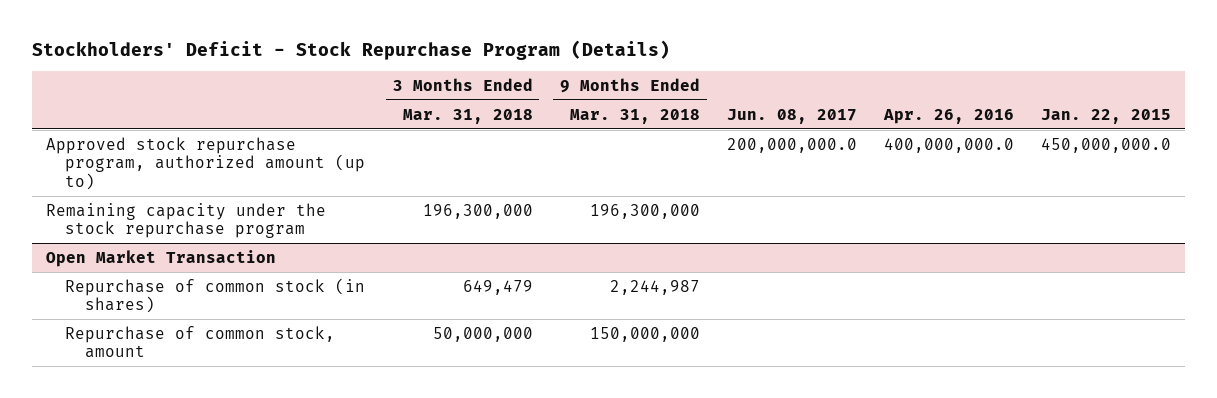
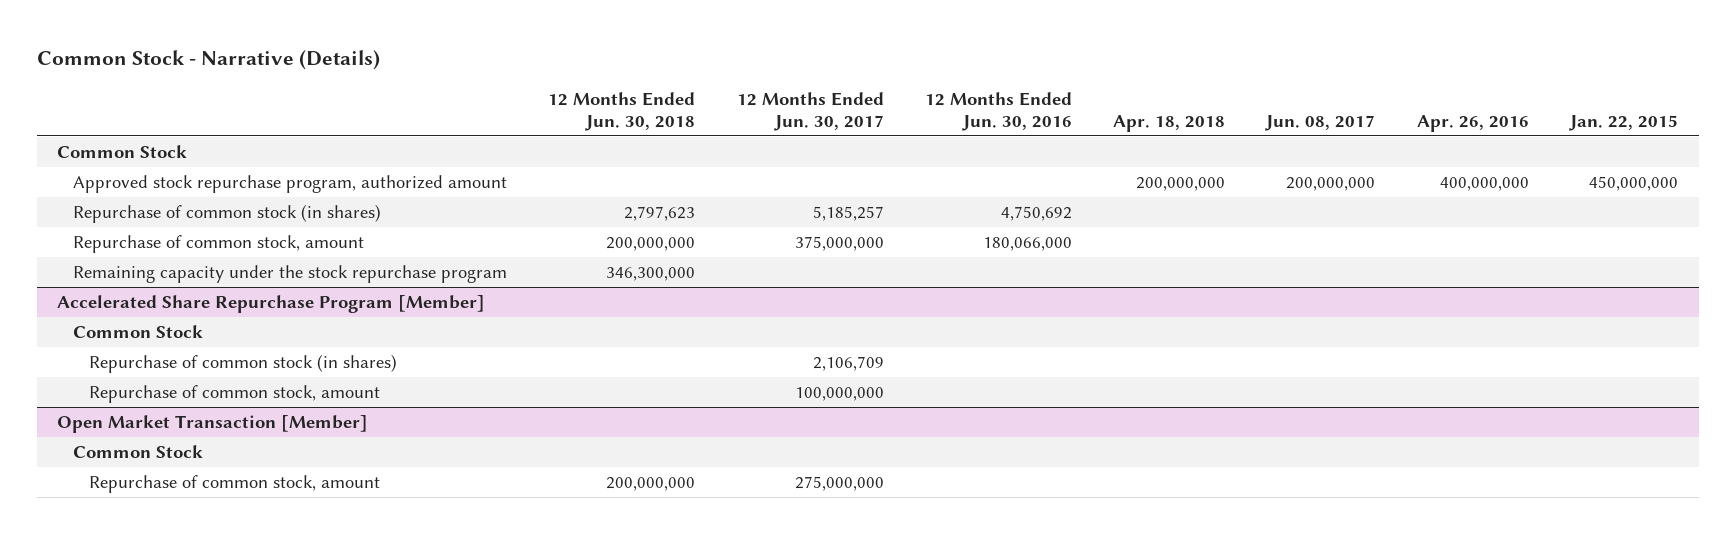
- Stockholders' Deficit - Stock Repurchase Program (Details)
+ Common Stock - Narrative (Details)
- | 3 Months Ended Mar. 31, 2018 | 9 Months Ended Mar. 31, 2018 | Jun. 08, 2017 | Apr. 26, 2016 | Jan. 22, 2015
+ | 12 Months Ended Jun. 30, 2018 | 12 Months Ended Jun. 30, 2017 | 12 Months Ended Jun. 30, 2016 | Apr. 18, 2018 | Jun. 08, 2017 | Apr. 26, 2016 | Jan. 22, 2015
- Approved stock repurchase program, authorized amount (up to) | | | 200,000,000.0 | 400,000,000.0 | 450,000,000.0
+ Common Stock
+ Approved stock repurchase program, authorized amount | | | | 200,000,000 | 200,000,000 | 400,000,000 | 450,000,000
+ Repurchase of common stock (in shares) | 2,797,623 | 5,185,257 | 4,750,692 | | | |
+ Repurchase of common stock, amount | 200,000,000 | 375,000,000 | 180,066,000 | | | |
- Open Market Transaction
- Repurchase of common stock (in shares) | 649,479 | 2,244,987 | | |
+ Accelerated Share Repurchase Program [Member]
+ Common Stock
+ Repurchase of common stock (in shares) | | 2,106,709 | | | | |
+ Repurchase of common stock, amount | | 100,000,000 | | | | |
+ Open Market Transaction [Member]
+ Common Stock

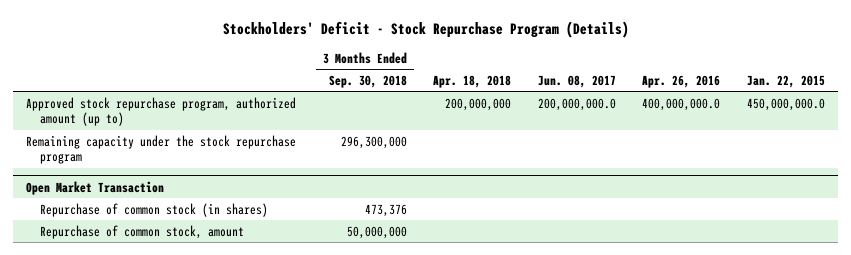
- Common Stock - Narrative (Details)
+ Stockholders' Deficit - Stock Repurchase Program (Details)
- | 12 Months Ended Jun. 30, 2018 | 12 Months Ended Jun. 30, 2017 | 12 Months Ended Jun. 30, 2016 | Apr. 18, 2018 | Jun. 08, 2017 | Apr. 26, 2016 | Jan. 22, 2015
+ | 3 Months Ended Sep. 30, 2018 | Apr. 18, 2018 | Jun. 08, 2017 | Apr. 26, 2016 | Jan. 22, 2015
- Common Stock
- Approved stock repurchase program, authorized amount | | | | 200,000,000 | 200,000,000 | 400,000,000 | 450,000,000
- Repurchase of common stock (in shares) | 2,797,623 | 5,185,257 | 4,750,692 | | | |
- Repurchase of common stock, amount | 200,000,000 | 375,000,000 | 180,066,000 | | | |
+ Approved stock repurchase program, authorized amount (up to) | | 200,000,000 | 200,000,000.0 | 400,000,000.0 | 450,000,000.0
- Accelerated Share Repurchase Program [Member]
- Common Stock
- Repurchase of common stock (in shares) | | 2,106,709 | | | | |
- Repurchase of common stock, amount | | 100,000,000 | | | | |
- Open Market Transaction [Member]
- Common Stock
+ Open Market Transaction
+ Repurchase of common stock (in shares) | 473,376 | | | |

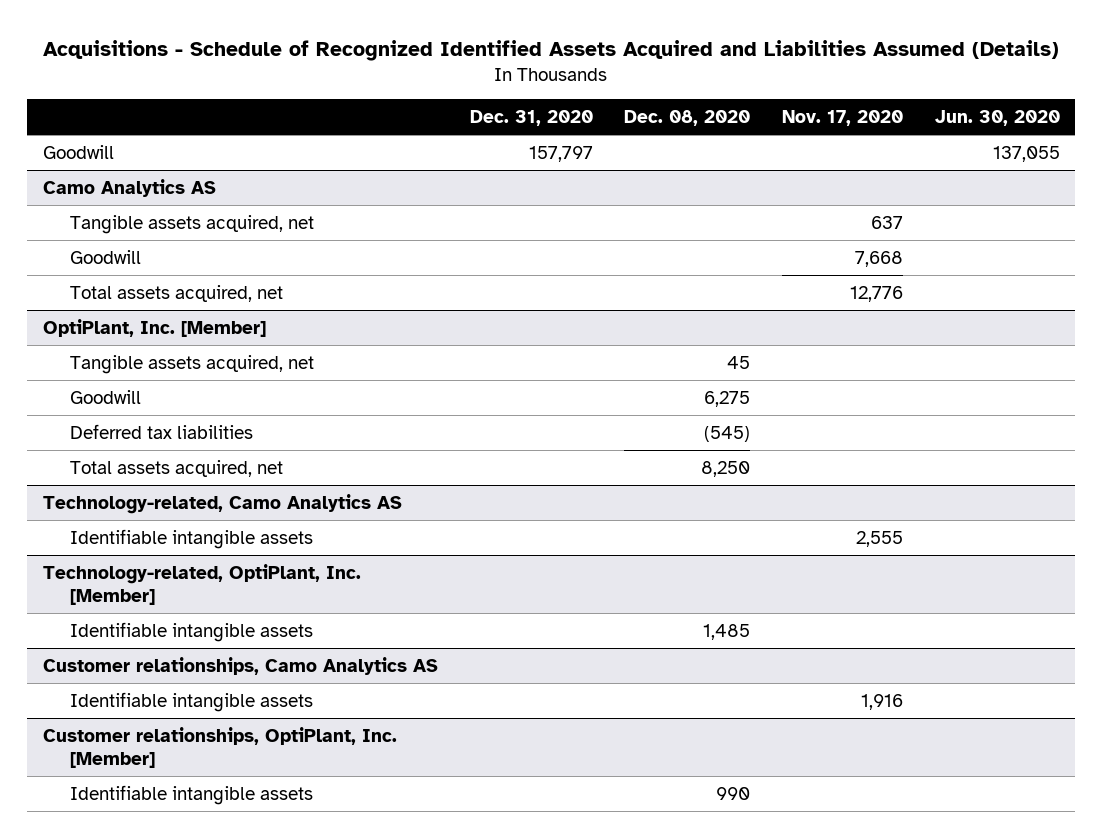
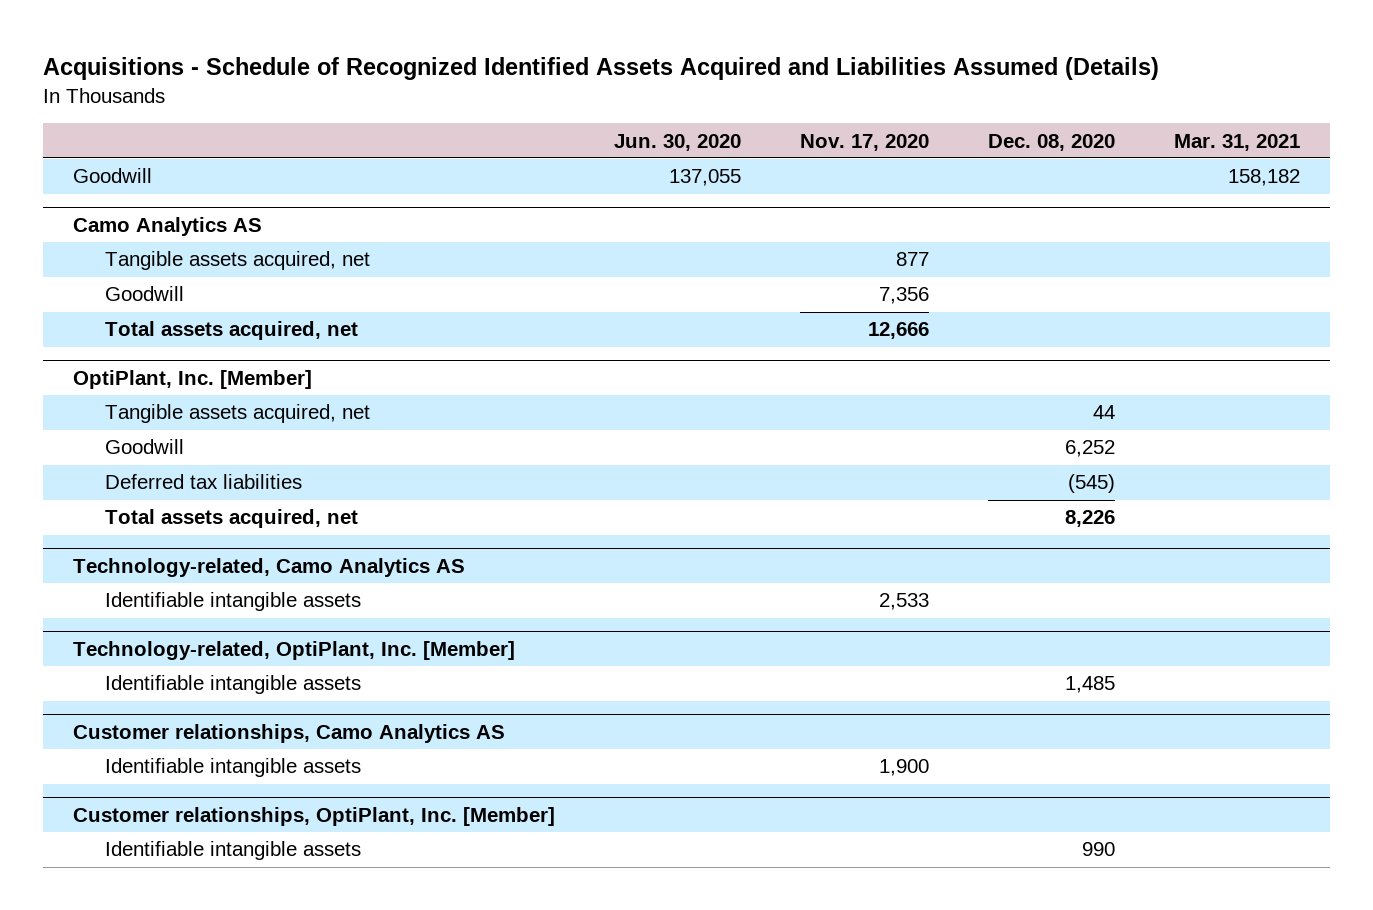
- | Dec. 31, 2020 | Dec. 08, 2020 | Nov. 17, 2020 | Jun. 30, 2020
+ | Jun. 30, 2020 | Nov. 17, 2020 | Dec. 08, 2020 | Mar. 31, 2021
@ Camo Analytics AS
- Tangible assets acquired, net | | | 637 |
- Goodwill | | | 7,668 |
- Total assets acquired, net | | | 12,776 |
+ Tangible assets acquired, net | | 877 | |
+ Goodwill | | 7,356 | |
+ Total assets acquired, net | | 12,666 | |
@ OptiPlant, Inc. [Member]
- Tangible assets acquired, net | | 45 | |
- Goodwill | | 6,275 | |
+ Tangible assets acquired, net | | | 44 |
+ Goodwill | | | 6,252 |
- Total assets acquired, net | | 8,250 | |
+ Total assets acquired, net | | | 8,226 |
@ Technology-related, Camo Analytics AS
- Identifiable intangible assets | | | 2,555 |
+ Identifiable intangible assets | | 2,533 | |
@ Customer relationships, Camo Analytics AS
- Identifiable intangible assets | | | 1,916 |
+ Identifiable intangible assets | | 1,900 | |

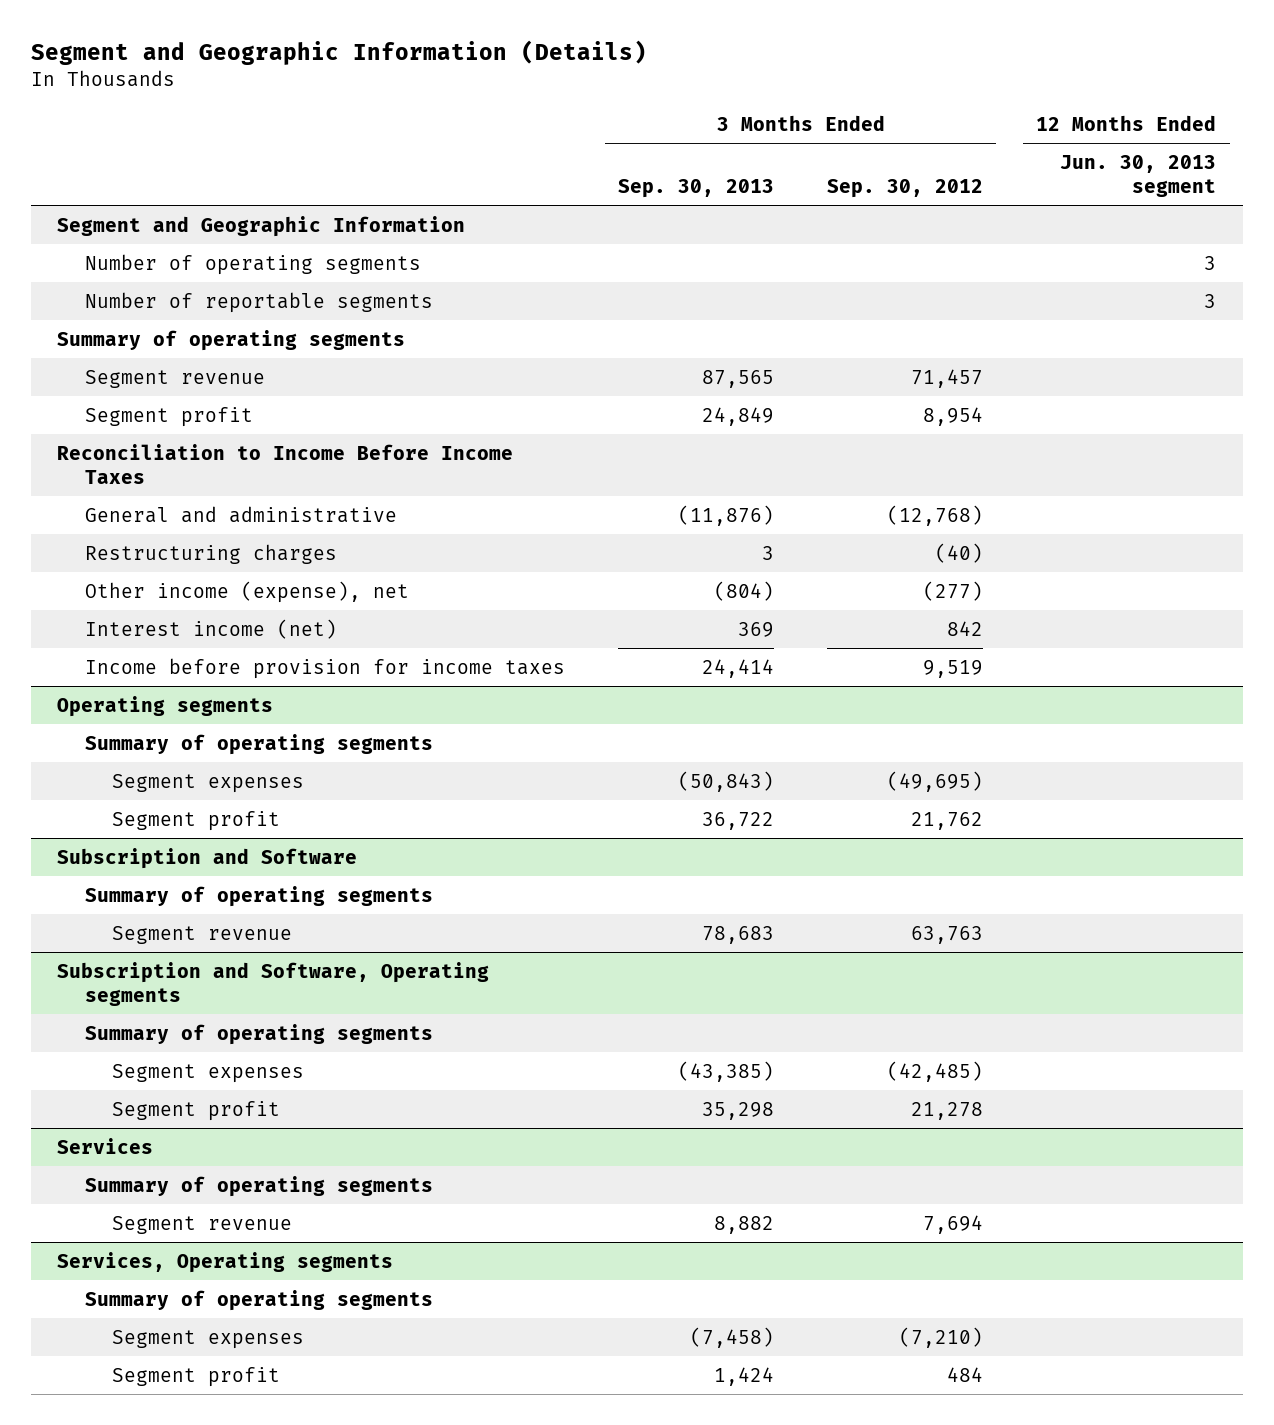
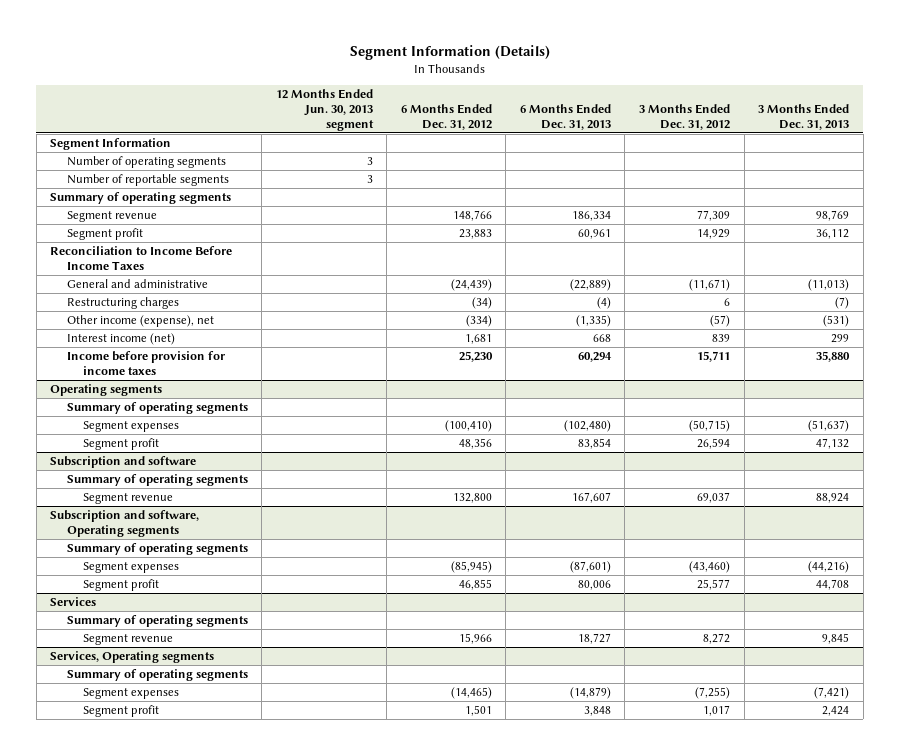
- Segment and Geographic Information (Details)
+ Segment Information (Details)
- | 3 Months Ended Sep. 30, 2013 | 3 Months Ended Sep. 30, 2012 | 12 Months Ended Jun. 30, 2013 segment
+ | 12 Months Ended Jun. 30, 2013 segment | 6 Months Ended Dec. 31, 2012 | 6 Months Ended Dec. 31, 2013 | 3 Months Ended Dec. 31, 2012 | 3 Months Ended Dec. 31, 2013
- Segment and Geographic Information
+ Segment Information
- Subscription and Software
+ Subscription and software
- Subscription and Software, Operating segments
+ Subscription and software, Operating segments

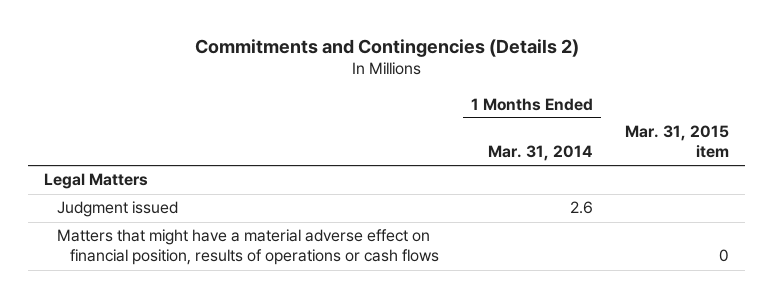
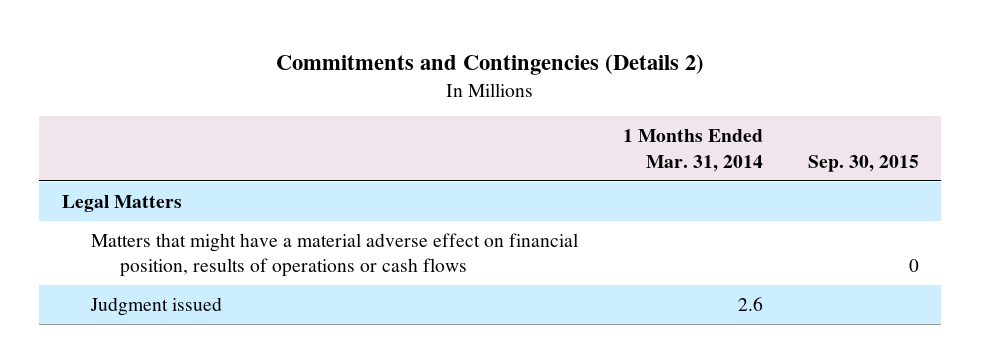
- | 1 Months Ended Mar. 31, 2014 | Mar. 31, 2015 item
+ | 1 Months Ended Mar. 31, 2014 | Sep. 30, 2015
moved down: Judgment issued | 2.6 |

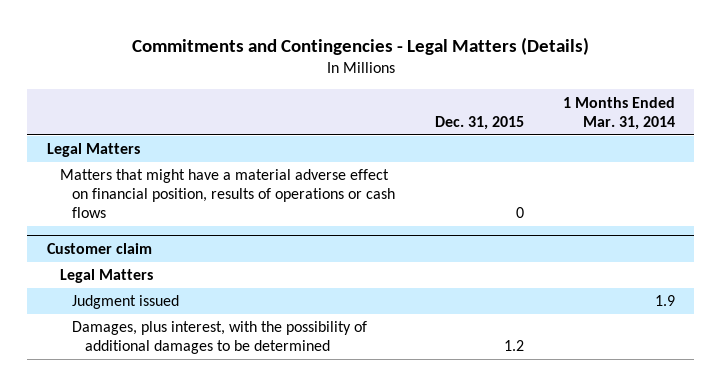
- Commitments and Contingencies (Details 2)
+ Commitments and Contingencies - Legal Matters (Details)
- | 1 Months Ended Mar. 31, 2014 | Sep. 30, 2015
+ | Dec. 31, 2015 | 1 Months Ended Mar. 31, 2014
- Judgment issued | 2.6 |
+ Customer claim
+ Legal Matters
+ Judgment issued | | 1.9
+ Damages, plus interest, with the possibility of additional damages to be determined | 1.2 |

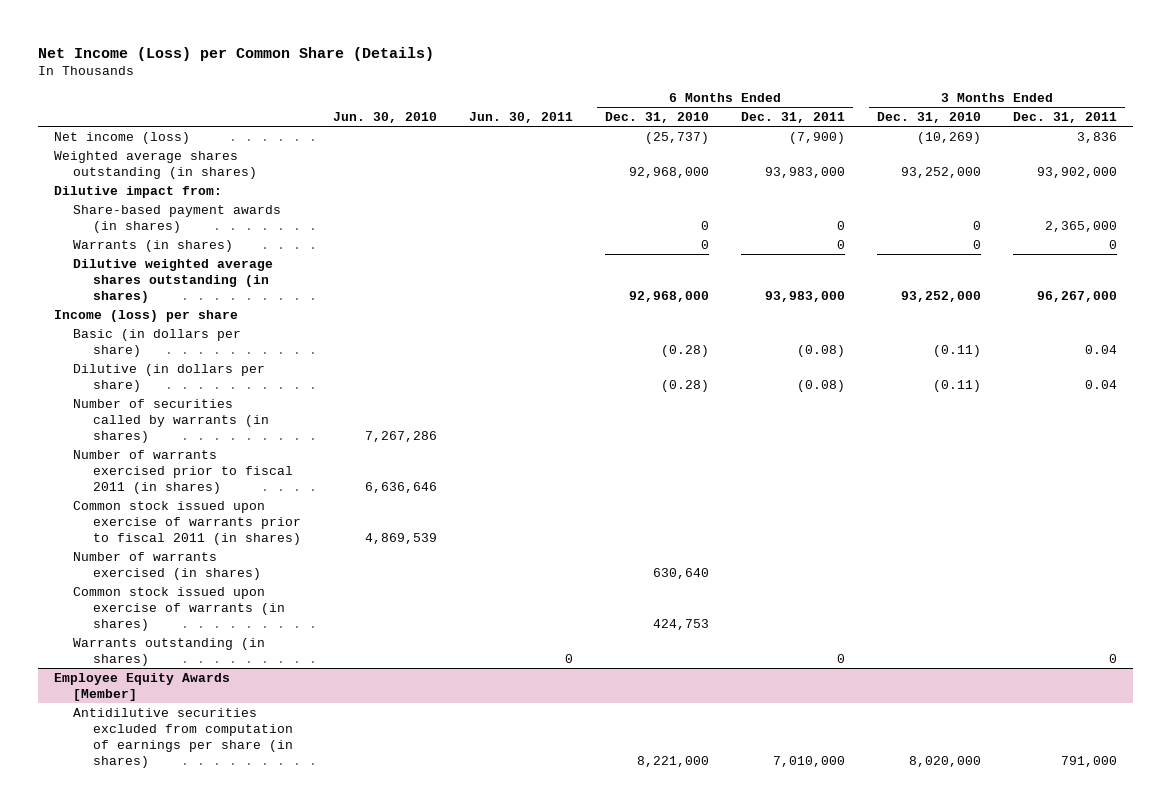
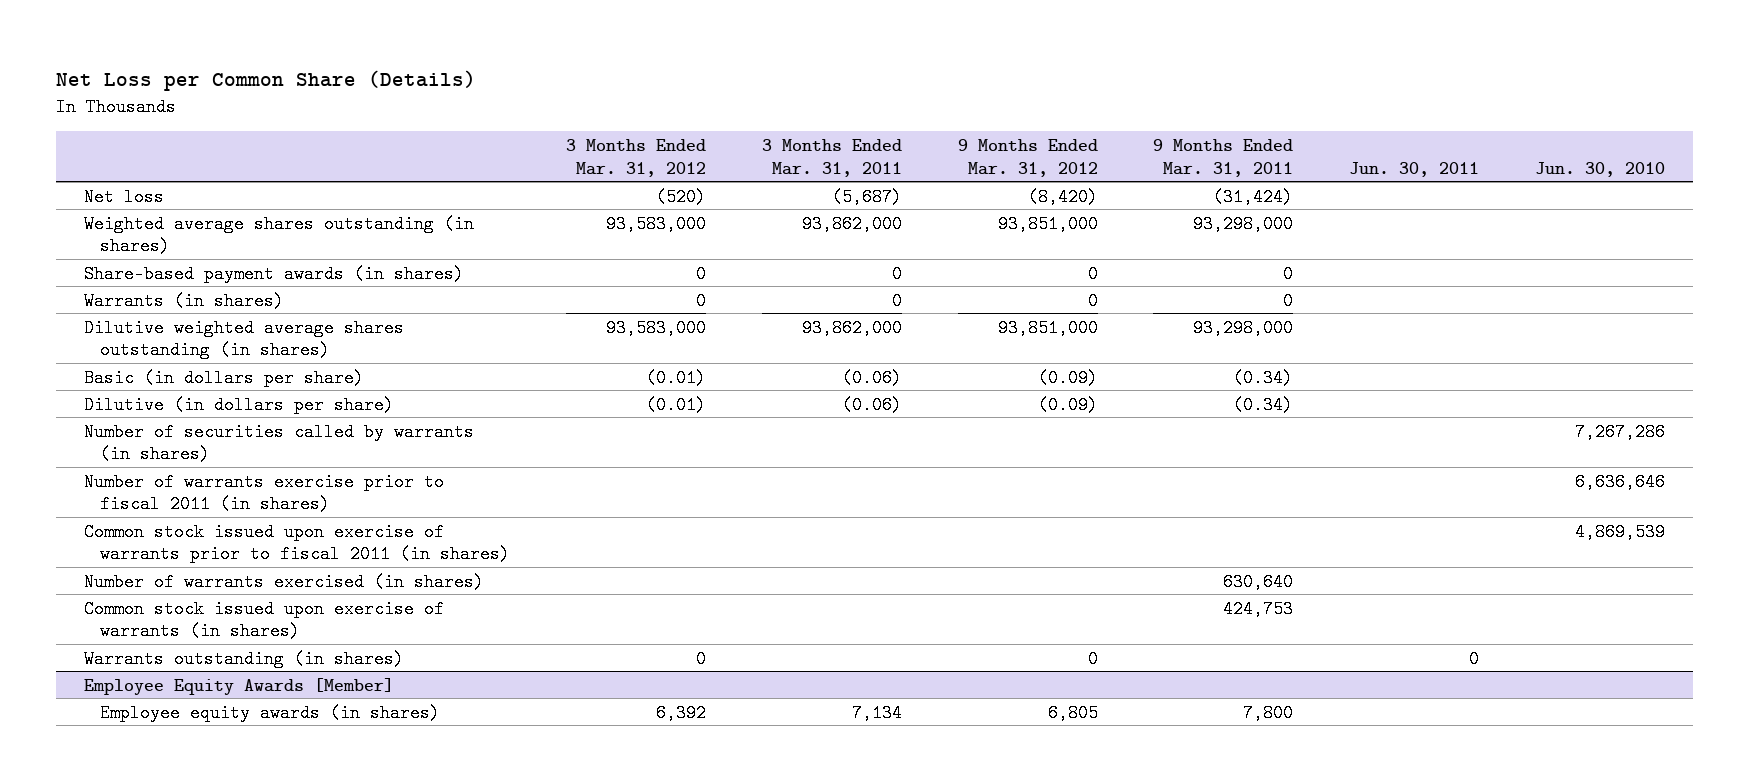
- Net Income (Loss) per Common Share (Details)
+ Net Loss per Common Share (Details)
- | Jun. 30, 2010 | Jun. 30, 2011 | 6 Months Ended Dec. 31, 2010 | 6 Months Ended Dec. 31, 2011 | 3 Months Ended Dec. 31, 2010 | 3 Months Ended Dec. 31, 2011
+ | 3 Months Ended Mar. 31, 2012 | 3 Months Ended Mar. 31, 2011 | 9 Months Ended Mar. 31, 2012 | 9 Months Ended Mar. 31, 2011 | Jun. 30, 2011 | Jun. 30, 2010
- Net income (loss) | | | (25,737) | (7,900) | (10,269) | 3,836
+ Net loss | (520) | (5,687) | (8,420) | (31,424) | |
- Dilutive impact from:
- Income (loss) per share
- Number of warrants exercised prior to fiscal 2011 (in shares) | 6,636,646 | | | | |
+ Number of warrants exercise prior to fiscal 2011 (in shares) | | | | | | 6,636,646
@ Employee Equity Awards [Member]
- Antidilutive securities excluded from computation of earnings per share (in shares) | | | 8,221,000 | 7,010,000 | 8,020,000 | 791,000
+ Employee equity awards (in shares) | 6,392 | 7,134 | 6,805 | 7,800 | |

